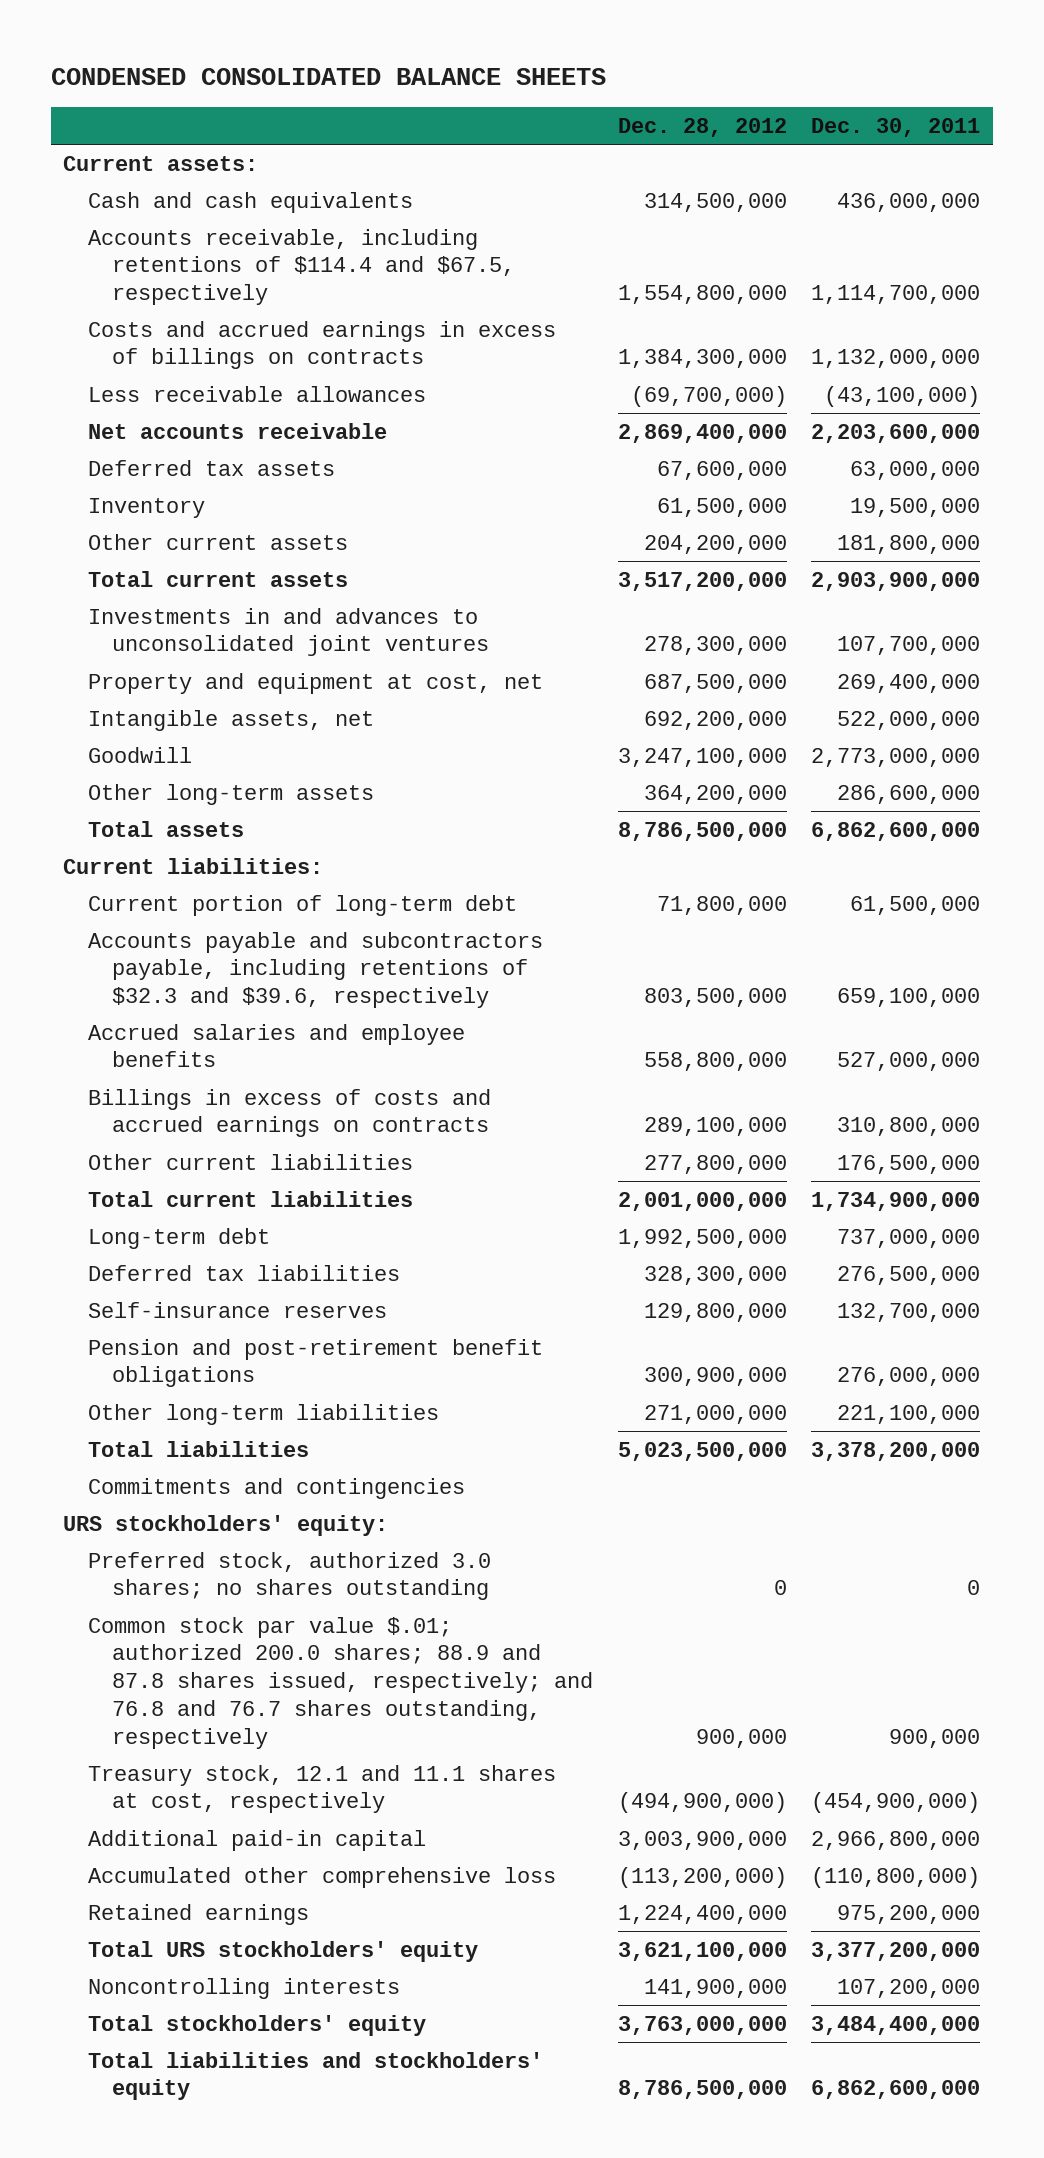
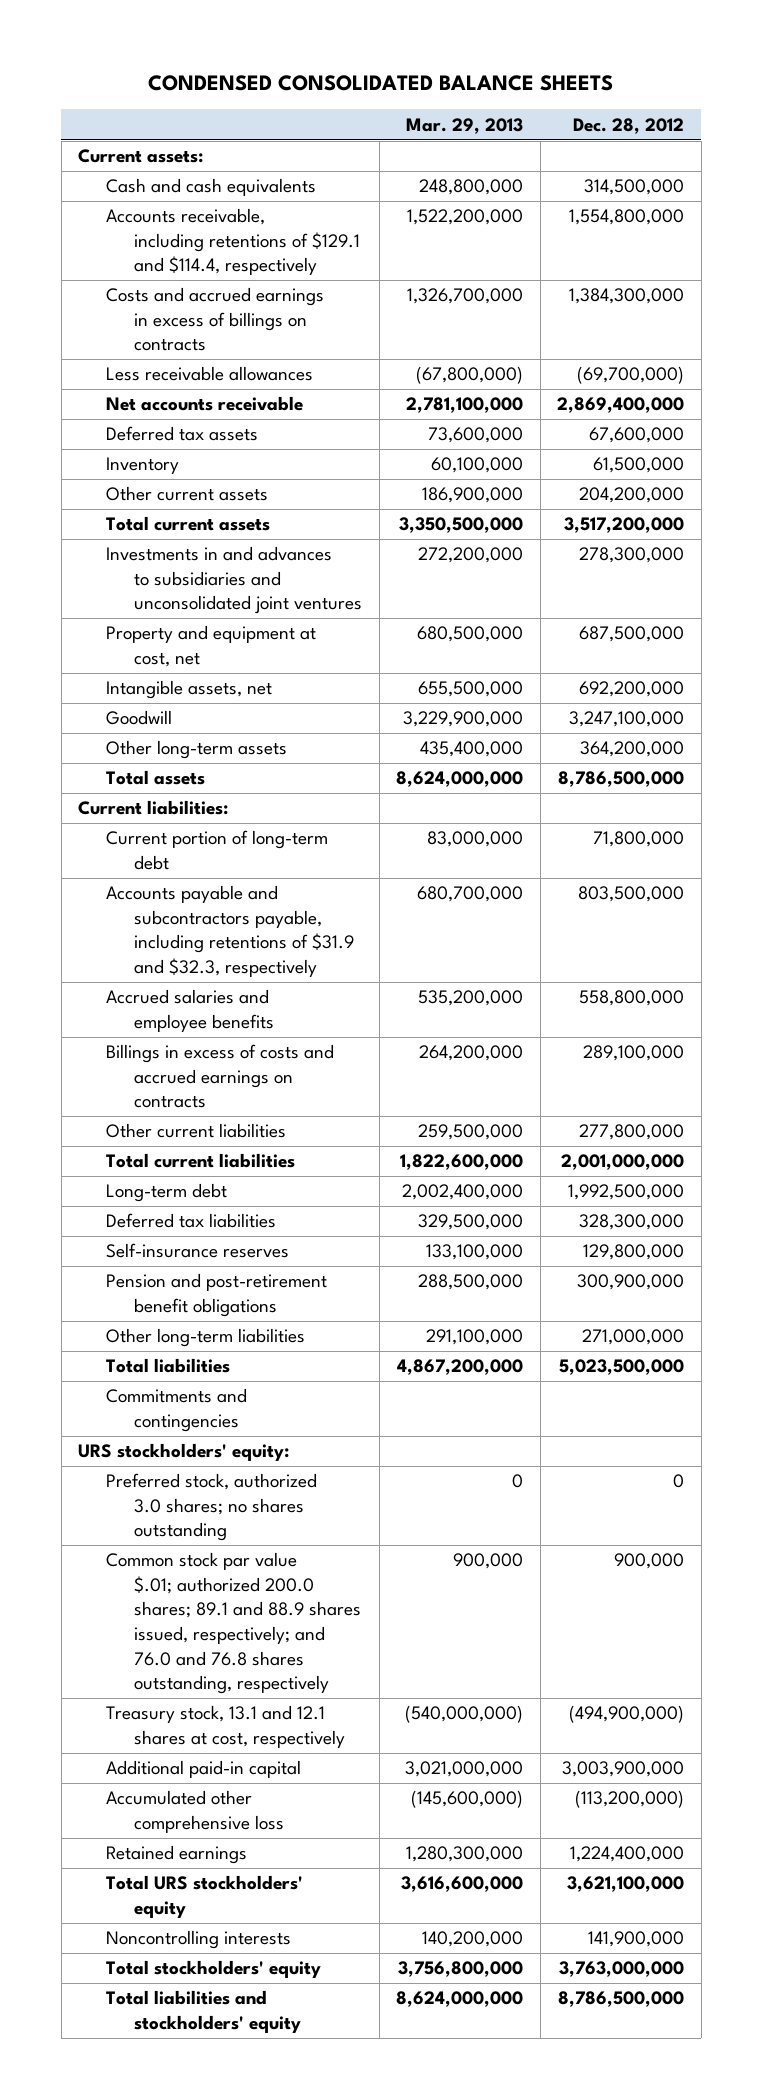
- | Dec. 28, 2012 | Dec. 30, 2011
+ | Mar. 29, 2013 | Dec. 28, 2012
- Accounts receivable, including retentions of $114.4 and $67.5, respectively | 1,554,800,000 | 1,114,700,000
+ Accounts receivable, including retentions of $129.1 and $114.4, respectively | 1,522,200,000 | 1,554,800,000
- Investments in and advances to unconsolidated joint ventures | 278,300,000 | 107,700,000
+ Investments in and advances to subsidiaries and unconsolidated joint ventures | 272,200,000 | 278,300,000
- Accounts payable and subcontractors payable, including retentions of $32.3 and $39.6, respectively | 803,500,000 | 659,100,000
+ Accounts payable and subcontractors payable, including retentions of $31.9 and $32.3, respectively | 680,700,000 | 803,500,000
- Common stock par value $.01; authorized 200.0 shares; 88.9 and 87.8 shares issued, respectively; and 76.8 and 76.7 shares outstanding, respectively | 900,000 | 900,000
- Treasury stock, 12.1 and 11.1 shares at cost, respectively | (494,900,000) | (454,900,000)
+ Common stock par value $.01; authorized 200.0 shares; 89.1 and 88.9 shares issued, respectively; and 76.0 and 76.8 shares outstanding, respectively | 900,000 | 900,000
+ Treasury stock, 13.1 and 12.1 shares at cost, respectively | (540,000,000) | (494,900,000)

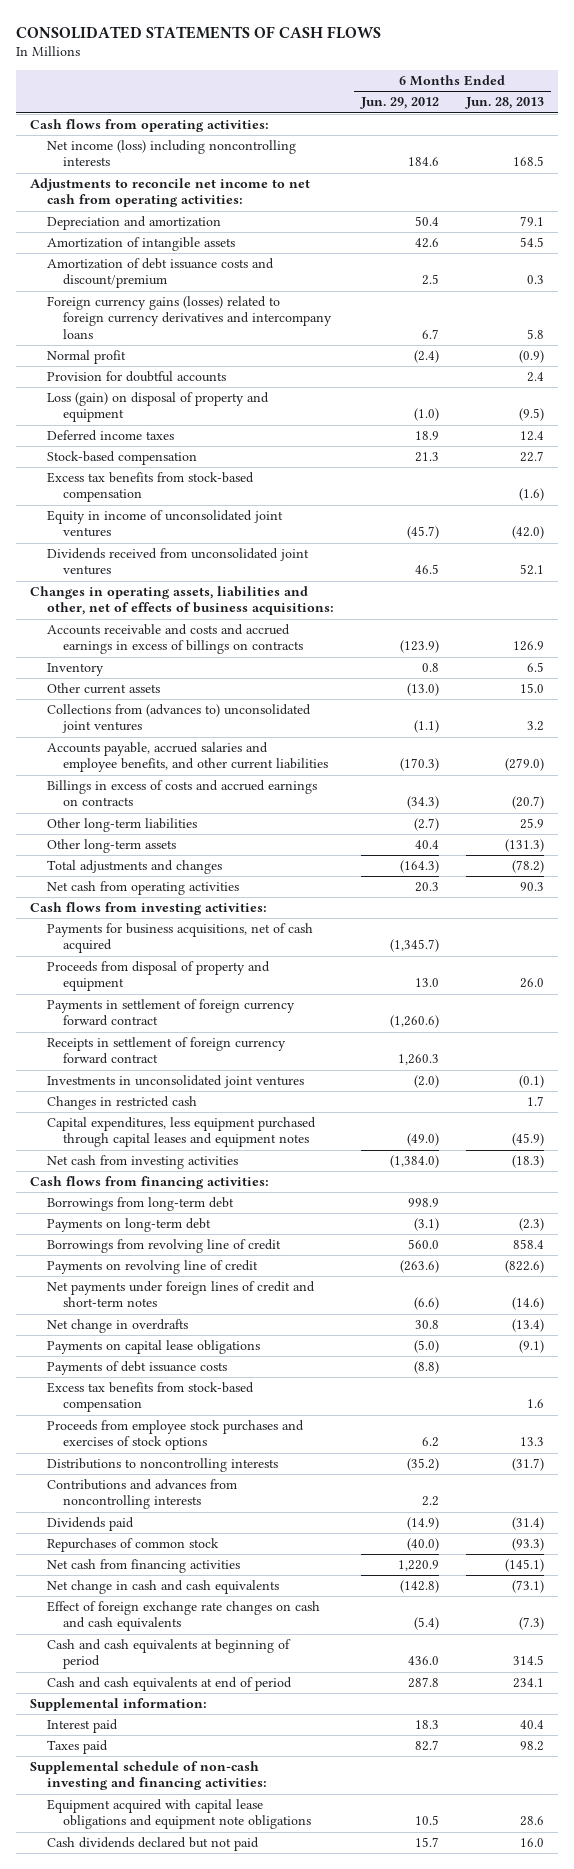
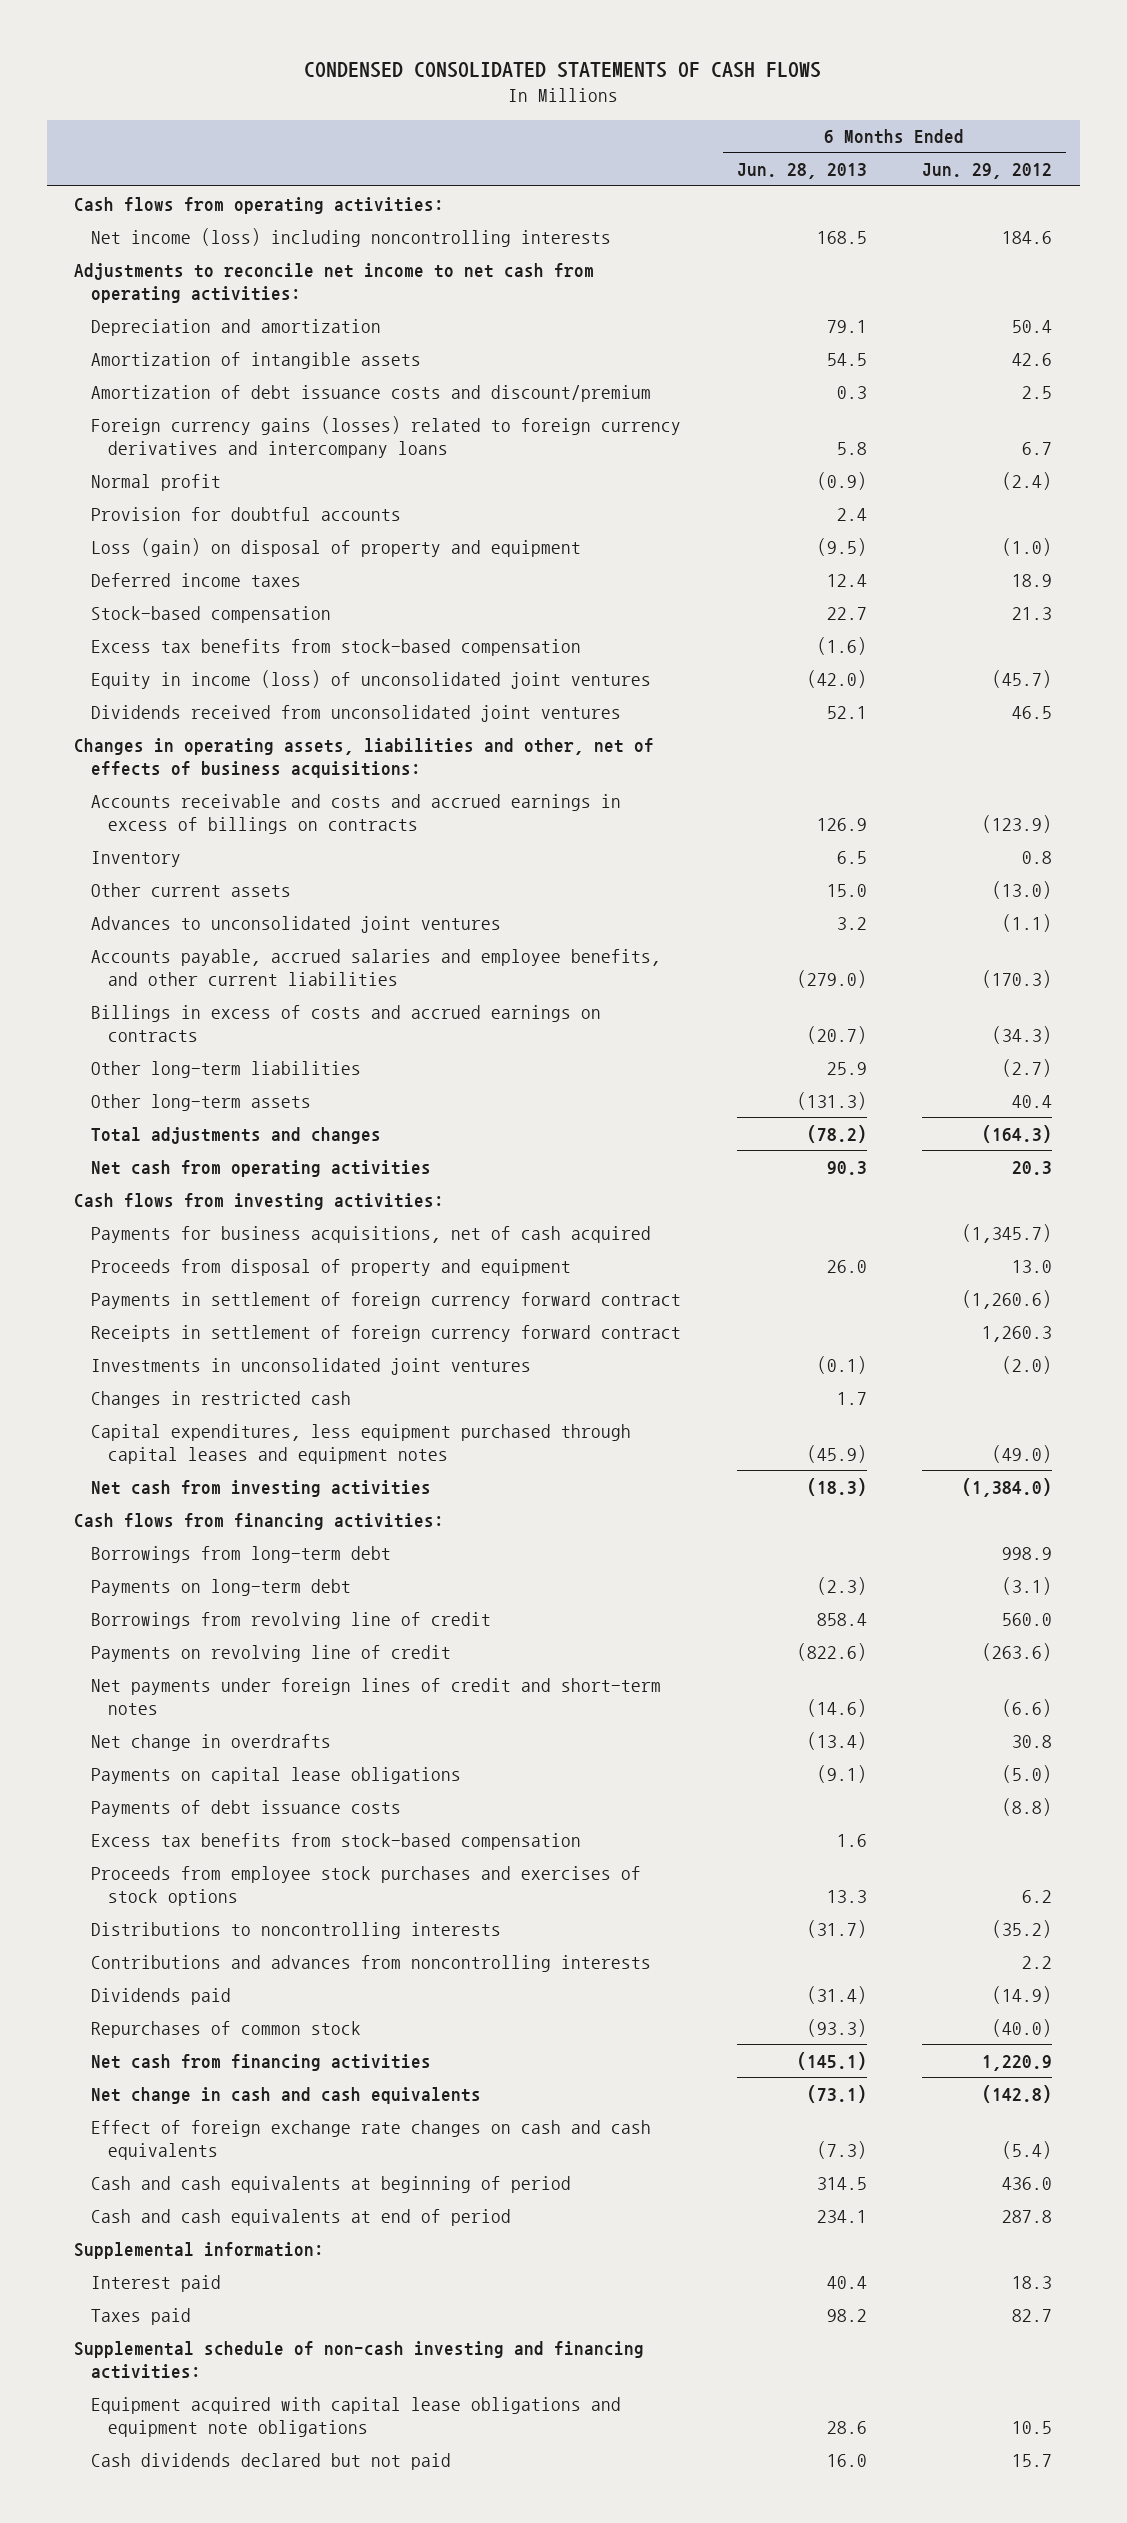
- CONSOLIDATED STATEMENTS OF CASH FLOWS
+ CONDENSED CONSOLIDATED STATEMENTS OF CASH FLOWS
- | 6 Months Ended Jun. 29, 2012 | 6 Months Ended Jun. 28, 2013
+ | 6 Months Ended Jun. 28, 2013 | 6 Months Ended Jun. 29, 2012
- Equity in income of unconsolidated joint ventures | (45.7) | (42.0)
+ Equity in income (loss) of unconsolidated joint ventures | (42.0) | (45.7)
- Collections from (advances to) unconsolidated joint ventures | (1.1) | 3.2
+ Advances to unconsolidated joint ventures | 3.2 | (1.1)

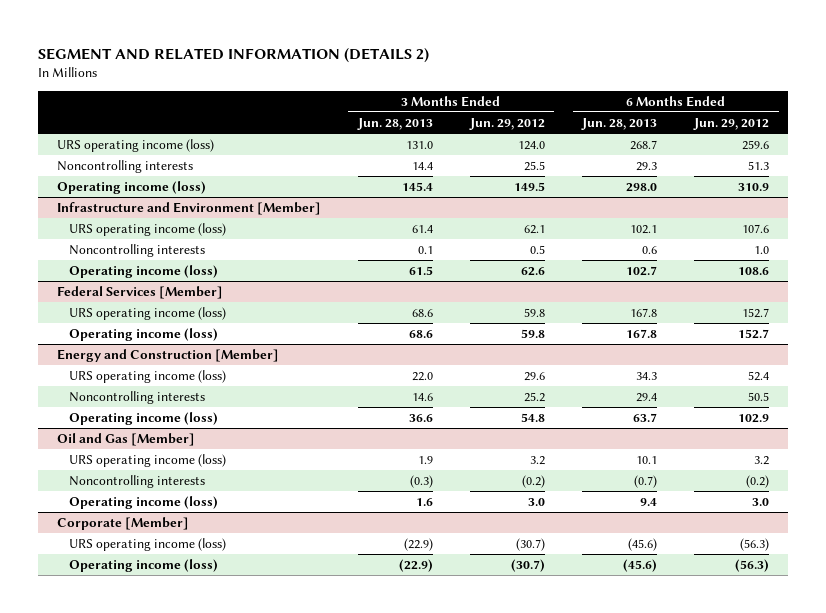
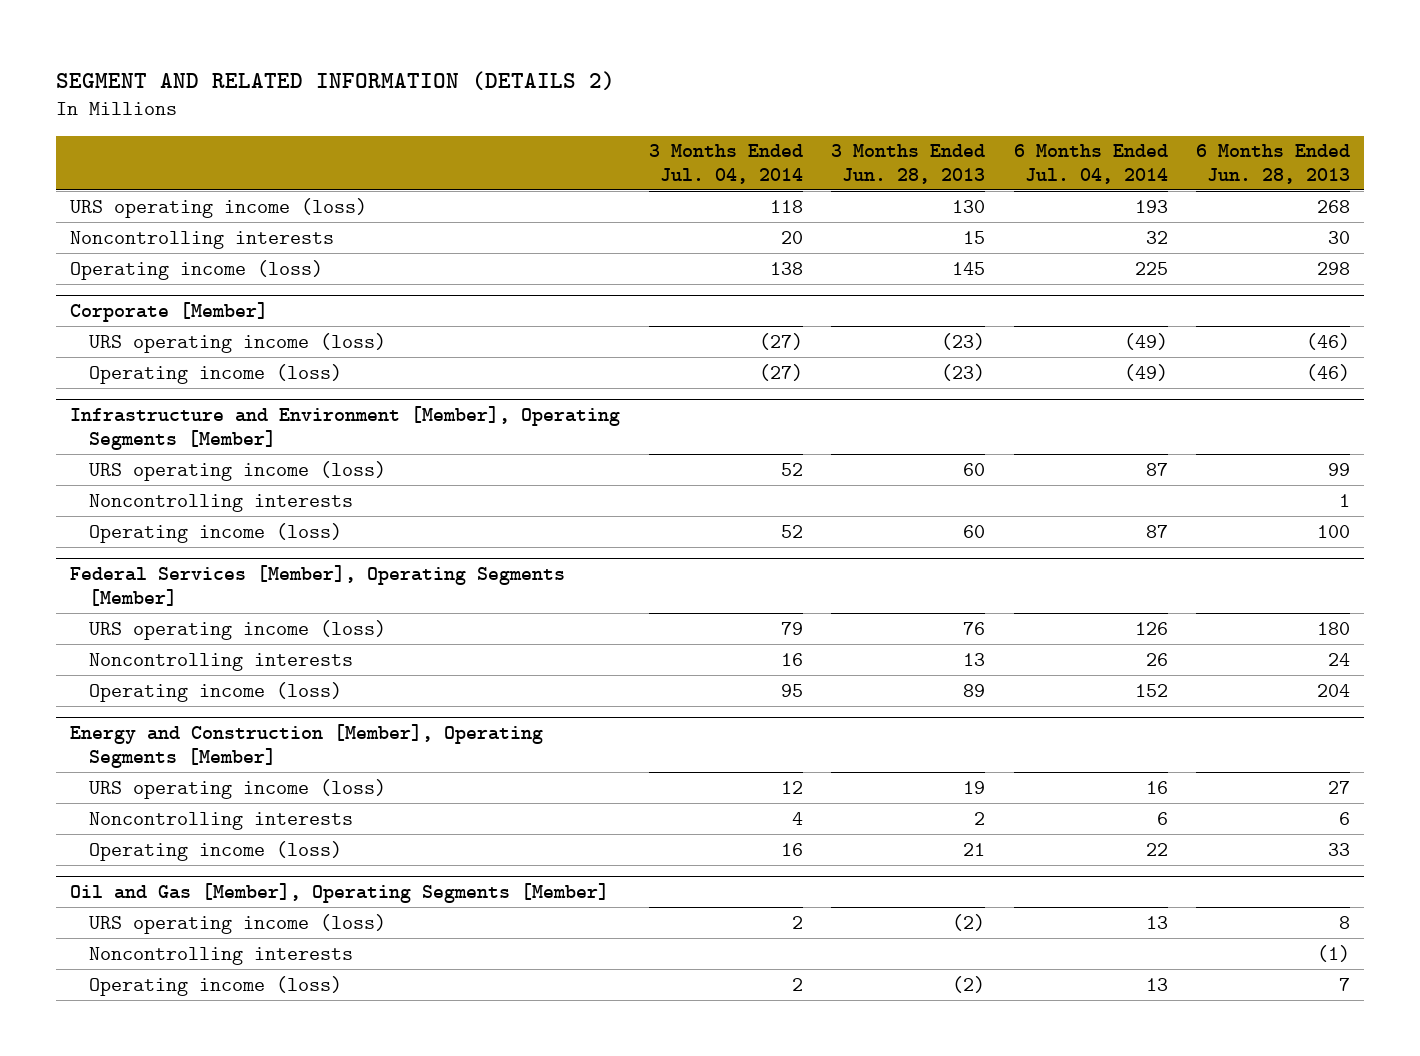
- | 3 Months Ended Jun. 28, 2013 | 3 Months Ended Jun. 29, 2012 | 6 Months Ended Jun. 28, 2013 | 6 Months Ended Jun. 29, 2012
+ | 3 Months Ended Jul. 04, 2014 | 3 Months Ended Jun. 28, 2013 | 6 Months Ended Jul. 04, 2014 | 6 Months Ended Jun. 28, 2013
- URS operating income (loss) | 131.0 | 124.0 | 268.7 | 259.6
- Noncontrolling interests | 14.4 | 25.5 | 29.3 | 51.3
- Operating income (loss) | 145.4 | 149.5 | 298.0 | 310.9
- Infrastructure and Environment [Member]
- URS operating income (loss) | 61.4 | 62.1 | 102.1 | 107.6
- Noncontrolling interests | 0.1 | 0.5 | 0.6 | 1.0
- Operating income (loss) | 61.5 | 62.6 | 102.7 | 108.6
- Federal Services [Member]
- URS operating income (loss) | 68.6 | 59.8 | 167.8 | 152.7
- Operating income (loss) | 68.6 | 59.8 | 167.8 | 152.7
- Energy and Construction [Member]
- URS operating income (loss) | 22.0 | 29.6 | 34.3 | 52.4
- Noncontrolling interests | 14.6 | 25.2 | 29.4 | 50.5
- Operating income (loss) | 36.6 | 54.8 | 63.7 | 102.9
- Oil and Gas [Member]
- URS operating income (loss) | 1.9 | 3.2 | 10.1 | 3.2
- Noncontrolling interests | (0.3) | (0.2) | (0.7) | (0.2)
- Operating income (loss) | 1.6 | 3.0 | 9.4 | 3.0
+ URS operating income (loss) | 118 | 130 | 193 | 268
+ Noncontrolling interests | 20 | 15 | 32 | 30
+ Operating income (loss) | 138 | 145 | 225 | 298
@ Corporate [Member]
- URS operating income (loss) | (22.9) | (30.7) | (45.6) | (56.3)
- Operating income (loss) | (22.9) | (30.7) | (45.6) | (56.3)
+ URS operating income (loss) | (27) | (23) | (49) | (46)
+ Operating income (loss) | (27) | (23) | (49) | (46)
+ Infrastructure and Environment [Member], Operating Segments [Member]
+ URS operating income (loss) | 52 | 60 | 87 | 99
+ Noncontrolling interests | | | | 1
+ Operating income (loss) | 52 | 60 | 87 | 100
+ Federal Services [Member], Operating Segments [Member]
+ URS operating income (loss) | 79 | 76 | 126 | 180
+ Noncontrolling interests | 16 | 13 | 26 | 24
+ Operating income (loss) | 95 | 89 | 152 | 204
+ Energy and Construction [Member], Operating Segments [Member]
+ URS operating income (loss) | 12 | 19 | 16 | 27
+ Noncontrolling interests | 4 | 2 | 6 | 6
+ Operating income (loss) | 16 | 21 | 22 | 33
+ Oil and Gas [Member], Operating Segments [Member]
+ URS operating income (loss) | 2 | (2) | 13 | 8
+ Noncontrolling interests | | | | (1)
+ Operating income (loss) | 2 | (2) | 13 | 7

